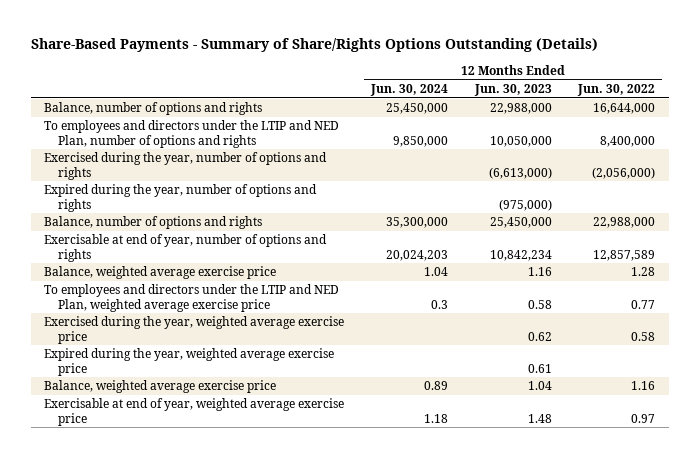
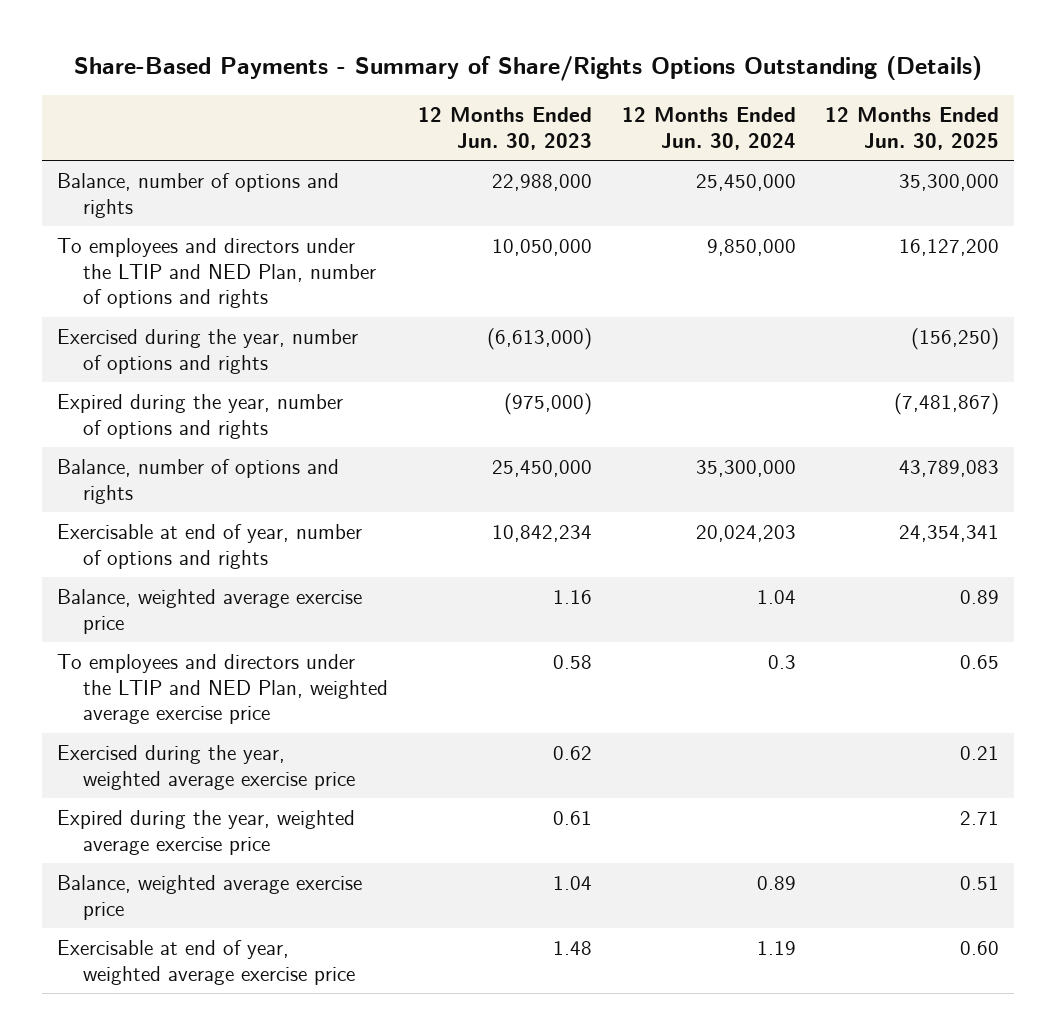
- | 12 Months Ended Jun. 30, 2024 | 12 Months Ended Jun. 30, 2023 | 12 Months Ended Jun. 30, 2022
+ | 12 Months Ended Jun. 30, 2023 | 12 Months Ended Jun. 30, 2024 | 12 Months Ended Jun. 30, 2025
- Exercisable at end of year, weighted average exercise price | 1.18 | 1.48 | 0.97
+ Exercisable at end of year, weighted average exercise price | 1.48 | 1.19 | 0.60

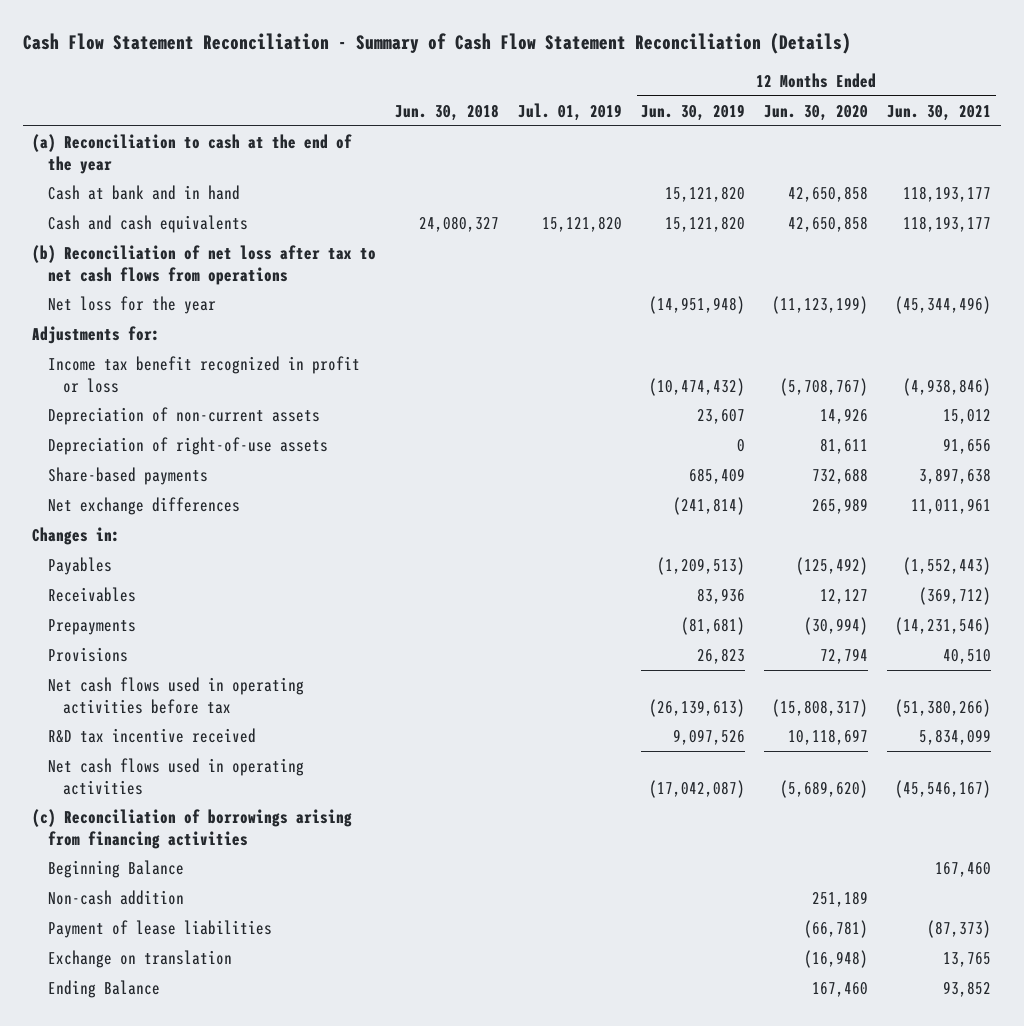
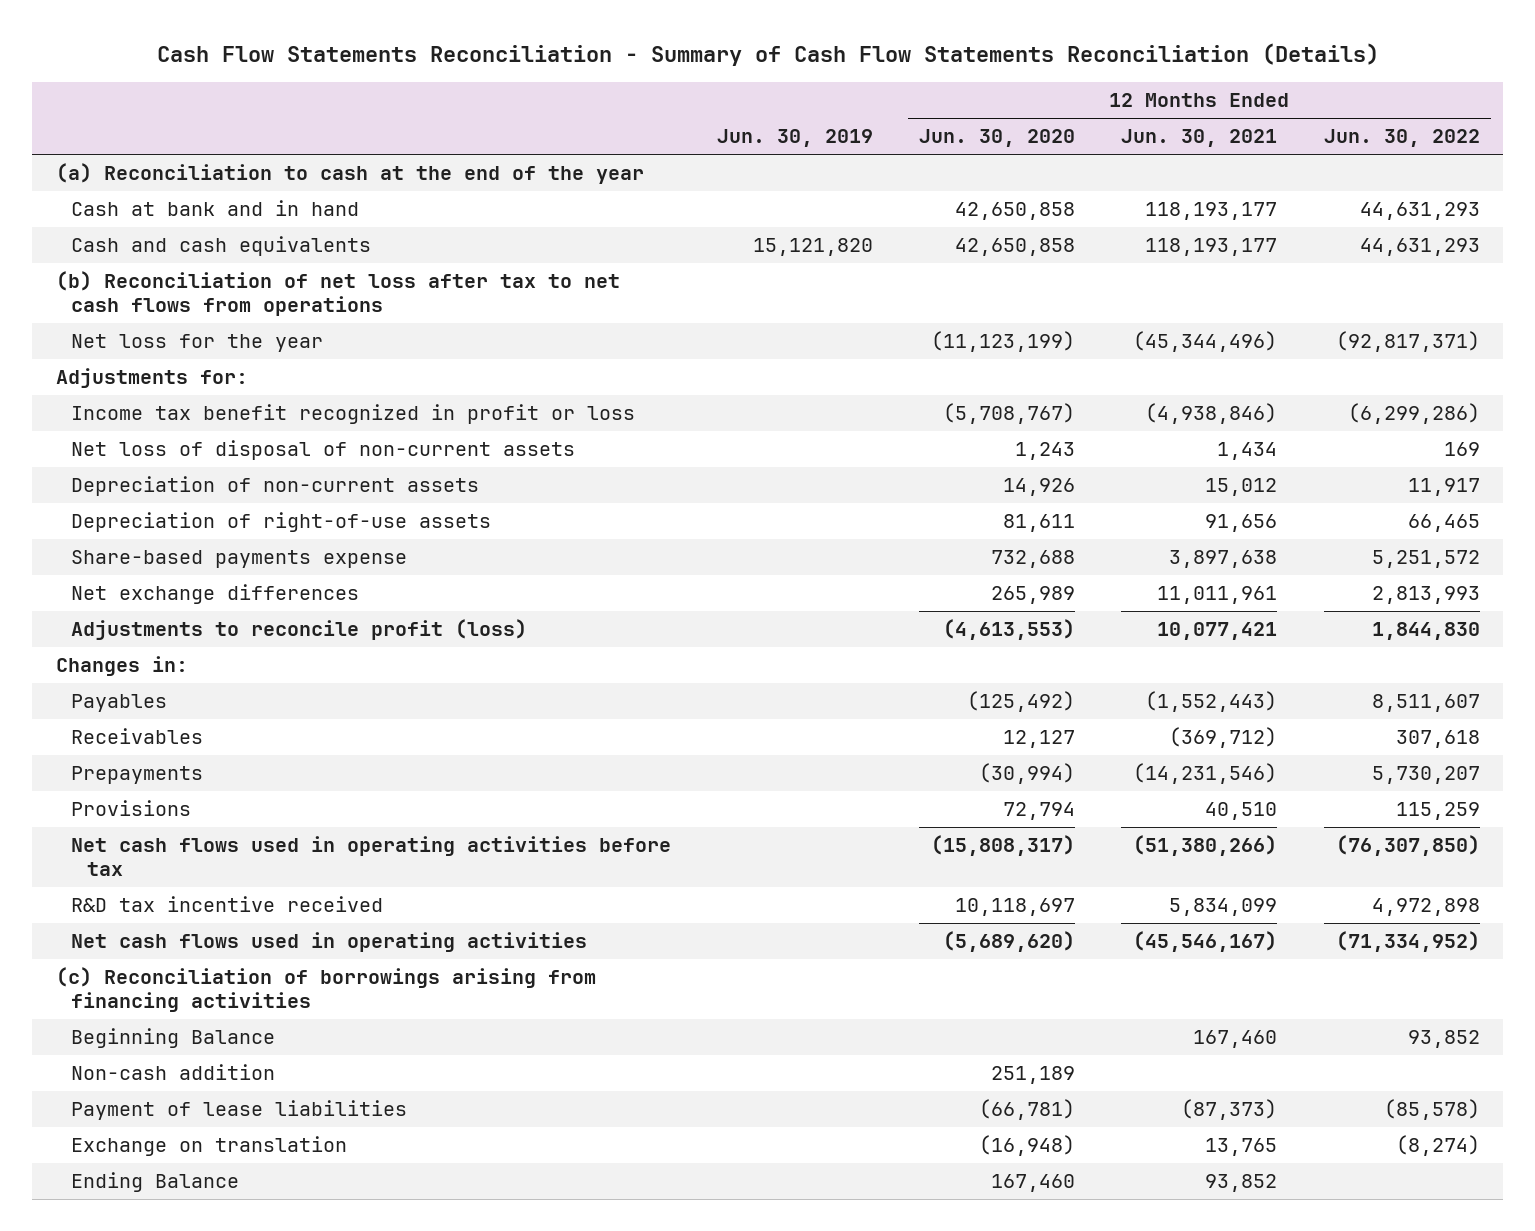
- Cash Flow Statement Reconciliation - Summary of Cash Flow Statement Reconciliation (Details)
+ Cash Flow Statements Reconciliation - Summary of Cash Flow Statements Reconciliation (Details)
- | Jun. 30, 2018 | Jul. 01, 2019 | 12 Months Ended Jun. 30, 2019 | 12 Months Ended Jun. 30, 2020 | 12 Months Ended Jun. 30, 2021
+ | Jun. 30, 2019 | 12 Months Ended Jun. 30, 2020 | 12 Months Ended Jun. 30, 2021 | 12 Months Ended Jun. 30, 2022
+ Net loss of disposal of non-current assets | | 1,243 | 1,434 | 169
- Share-based payments | | | 685,409 | 732,688 | 3,897,638
+ Share-based payments expense | | 732,688 | 3,897,638 | 5,251,572
+ Adjustments to reconcile profit (loss) | | (4,613,553) | 10,077,421 | 1,844,830

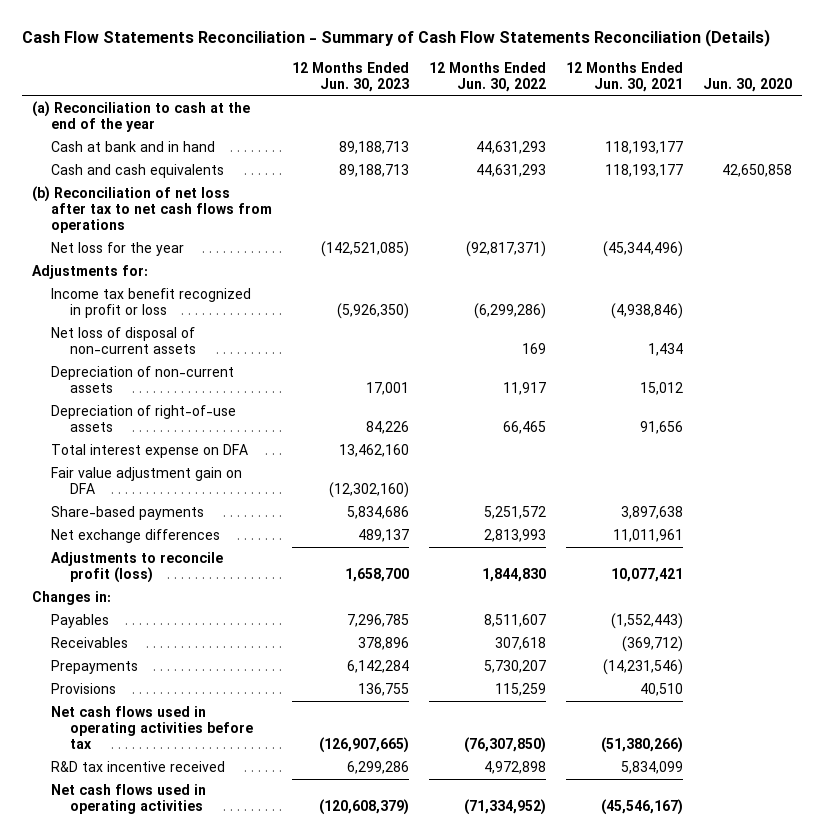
- | Jun. 30, 2019 | 12 Months Ended Jun. 30, 2020 | 12 Months Ended Jun. 30, 2021 | 12 Months Ended Jun. 30, 2022
+ | 12 Months Ended Jun. 30, 2023 | 12 Months Ended Jun. 30, 2022 | 12 Months Ended Jun. 30, 2021 | Jun. 30, 2020
- Share-based payments expense | | 732,688 | 3,897,638 | 5,251,572
+ Total interest expense on DFA | 13,462,160 | | |
+ Fair value adjustment gain on DFA | (12,302,160) | | |
+ Share-based payments | 5,834,686 | 5,251,572 | 3,897,638 |
- (c) Reconciliation of borrowings arising from financing activities
- Beginning Balance | | | 167,460 | 93,852
- Non-cash addition | | 251,189 | |
- Payment of lease liabilities | | (66,781) | (87,373) | (85,578)
- Exchange on translation | | (16,948) | 13,765 | (8,274)
- Ending Balance | | 167,460 | 93,852 |

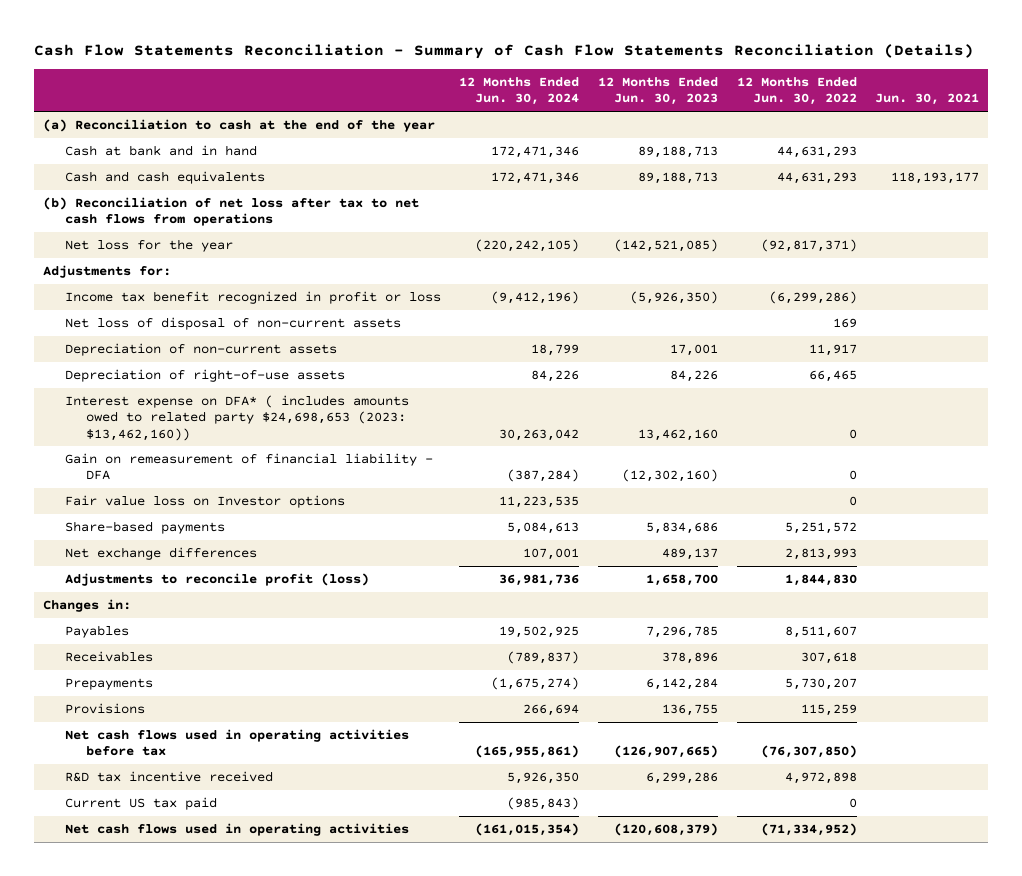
- | 12 Months Ended Jun. 30, 2023 | 12 Months Ended Jun. 30, 2022 | 12 Months Ended Jun. 30, 2021 | Jun. 30, 2020
+ | 12 Months Ended Jun. 30, 2024 | 12 Months Ended Jun. 30, 2023 | 12 Months Ended Jun. 30, 2022 | Jun. 30, 2021
- Total interest expense on DFA | 13,462,160 | | |
- Fair value adjustment gain on DFA | (12,302,160) | | |
+ Interest expense on DFA* ( includes amounts owed to related party $24,698,653 (2023: $13,462,160)) | 30,263,042 | 13,462,160 | 0 |
+ Gain on remeasurement of financial liability - DFA | (387,284) | (12,302,160) | 0 |
+ Fair value loss on Investor options | 11,223,535 | | 0 |
+ Current US tax paid | (985,843) | | 0 |

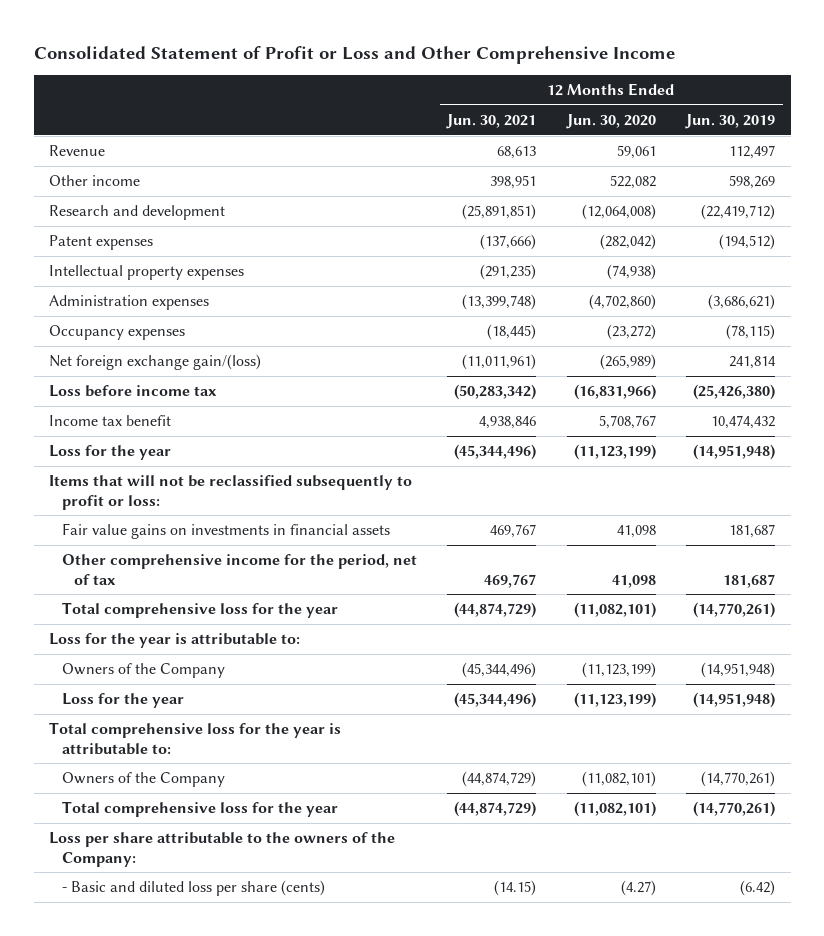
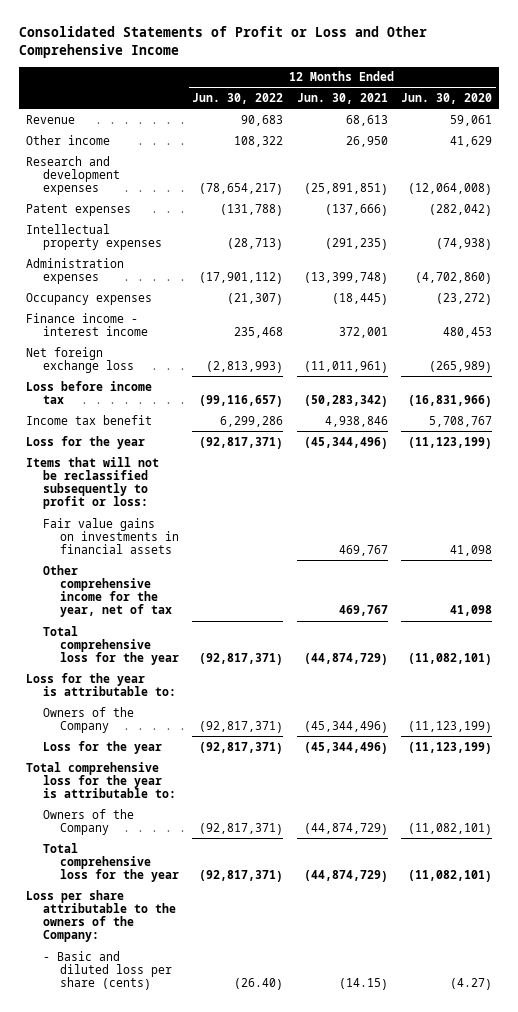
- Consolidated Statement of Profit or Loss and Other Comprehensive Income
+ Consolidated Statements of Profit or Loss and Other Comprehensive Income
- | 12 Months Ended Jun. 30, 2021 | 12 Months Ended Jun. 30, 2020 | 12 Months Ended Jun. 30, 2019
+ | 12 Months Ended Jun. 30, 2022 | 12 Months Ended Jun. 30, 2021 | 12 Months Ended Jun. 30, 2020
- Other income | 398,951 | 522,082 | 598,269
- Research and development | (25,891,851) | (12,064,008) | (22,419,712)
+ Other income | 108,322 | 26,950 | 41,629
+ Research and development expenses | (78,654,217) | (25,891,851) | (12,064,008)
- Net foreign exchange gain/(loss) | (11,011,961) | (265,989) | 241,814
+ Finance income - interest income | 235,468 | 372,001 | 480,453
+ Net foreign exchange loss | (2,813,993) | (11,011,961) | (265,989)
- Other comprehensive income for the period, net of tax | 469,767 | 41,098 | 181,687
+ Other comprehensive income for the year, net of tax | | 469,767 | 41,098

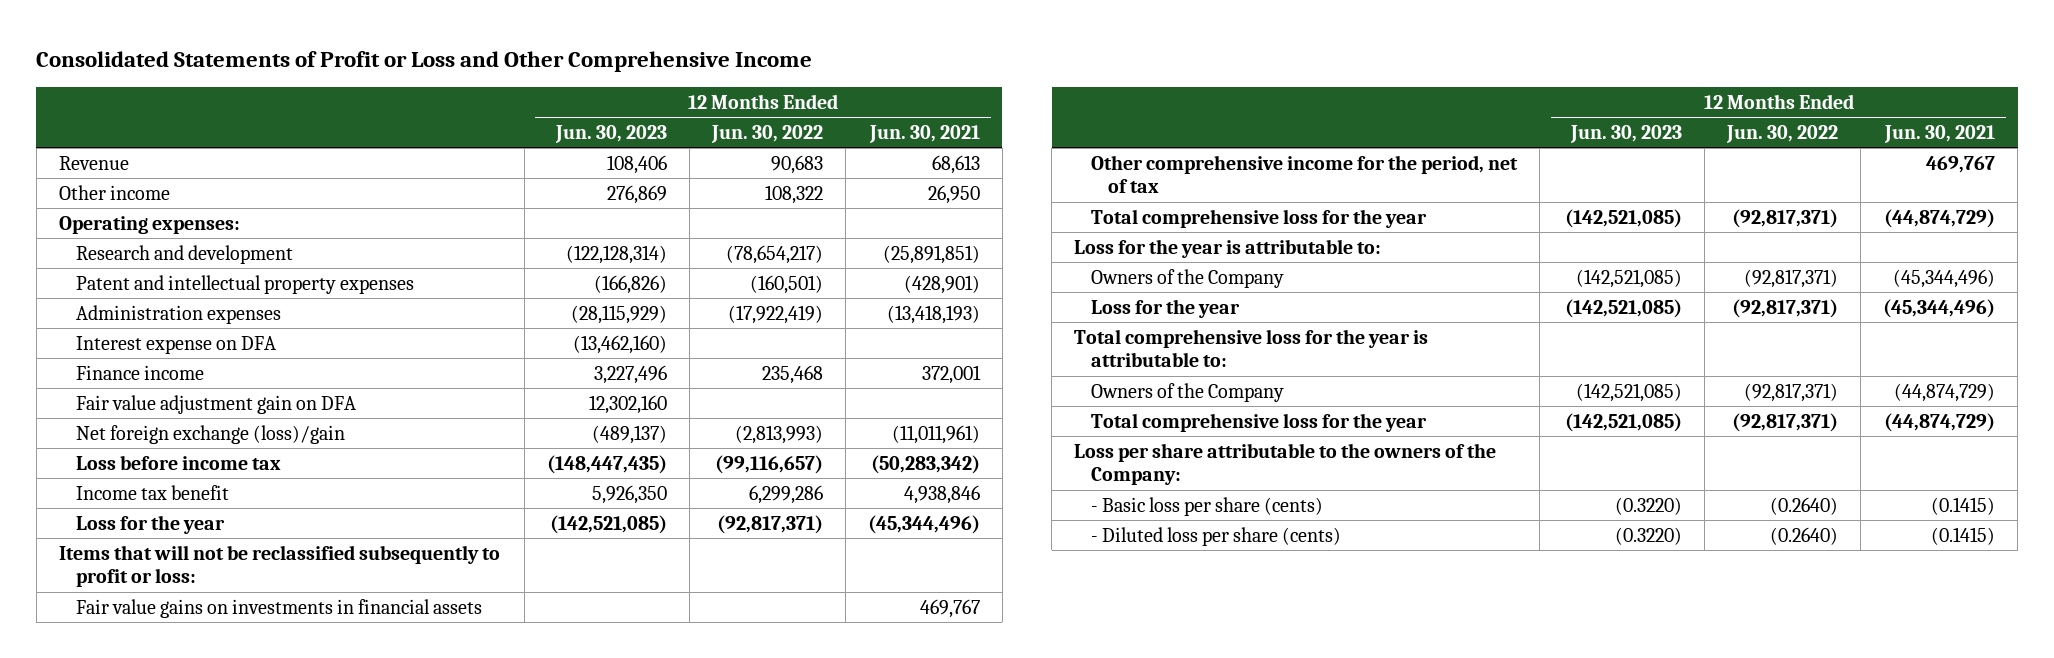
- | 12 Months Ended Jun. 30, 2022 | 12 Months Ended Jun. 30, 2021 | 12 Months Ended Jun. 30, 2020
+ | 12 Months Ended Jun. 30, 2023 | 12 Months Ended Jun. 30, 2022 | 12 Months Ended Jun. 30, 2021
- Research and development expenses | (78,654,217) | (25,891,851) | (12,064,008)
- Patent expenses | (131,788) | (137,666) | (282,042)
- Intellectual property expenses | (28,713) | (291,235) | (74,938)
- Administration expenses | (17,901,112) | (13,399,748) | (4,702,860)
- Occupancy expenses | (21,307) | (18,445) | (23,272)
- Finance income - interest income | 235,468 | 372,001 | 480,453
- Net foreign exchange loss | (2,813,993) | (11,011,961) | (265,989)
+ Operating expenses:
+ Research and development | (122,128,314) | (78,654,217) | (25,891,851)
+ Patent and intellectual property expenses | (166,826) | (160,501) | (428,901)
+ Administration expenses | (28,115,929) | (17,922,419) | (13,418,193)
+ Interest expense on DFA | (13,462,160) | |
+ Finance income | 3,227,496 | 235,468 | 372,001
+ Fair value adjustment gain on DFA | 12,302,160 | |
+ Net foreign exchange (loss)/gain | (489,137) | (2,813,993) | (11,011,961)
- Other comprehensive income for the year, net of tax | | 469,767 | 41,098
+ Other comprehensive income for the period, net of tax | | | 469,767
- - Basic and diluted loss per share (cents) | (26.40) | (14.15) | (4.27)
+ - Basic loss per share (cents) | (0.3220) | (0.2640) | (0.1415)
+ - Diluted loss per share (cents) | (0.3220) | (0.2640) | (0.1415)

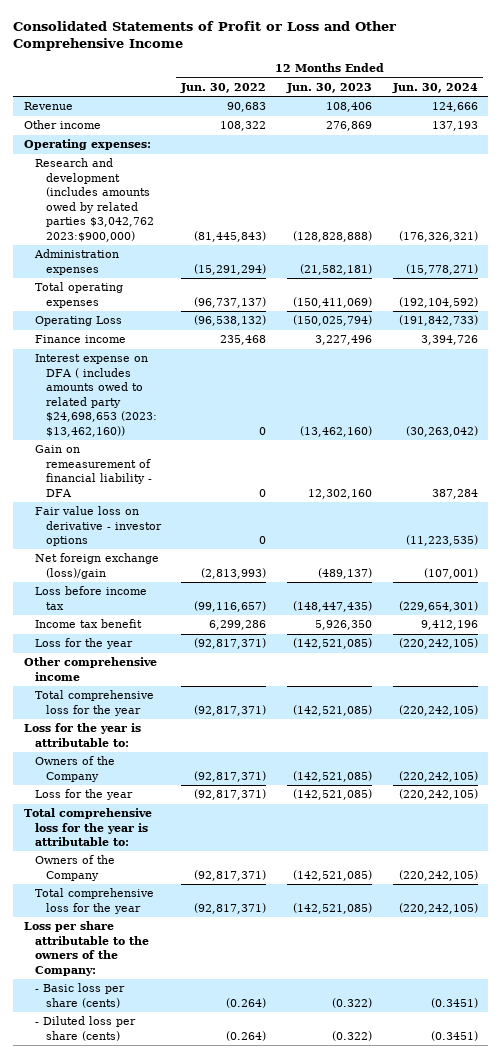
- | 12 Months Ended Jun. 30, 2023 | 12 Months Ended Jun. 30, 2022 | 12 Months Ended Jun. 30, 2021
+ | 12 Months Ended Jun. 30, 2022 | 12 Months Ended Jun. 30, 2023 | 12 Months Ended Jun. 30, 2024
- Research and development | (122,128,314) | (78,654,217) | (25,891,851)
- Patent and intellectual property expenses | (166,826) | (160,501) | (428,901)
- Administration expenses | (28,115,929) | (17,922,419) | (13,418,193)
- Interest expense on DFA | (13,462,160) | |
+ Research and development (includes amounts owed by related parties $3,042,762 2023:$900,000) | (81,445,843) | (128,828,888) | (176,326,321)
+ Administration expenses | (15,291,294) | (21,582,181) | (15,778,271)
+ Total operating expenses | (96,737,137) | (150,411,069) | (192,104,592)
+ Operating Loss | (96,538,132) | (150,025,794) | (191,842,733)
- Fair value adjustment gain on DFA | 12,302,160 | |
+ Interest expense on DFA ( includes amounts owed to related party $24,698,653 (2023: $13,462,160)) | 0 | (13,462,160) | (30,263,042)
+ Gain on remeasurement of financial liability - DFA | 0 | 12,302,160 | 387,284
+ Fair value loss on derivative - investor options | 0 | | (11,223,535)
- Items that will not be reclassified subsequently to profit or loss:
- Fair value gains on investments in financial assets | | | 469,767
- Other comprehensive income for the period, net of tax | | | 469,767
+ Other comprehensive income
- - Basic loss per share (cents) | (0.3220) | (0.2640) | (0.1415)
- - Diluted loss per share (cents) | (0.3220) | (0.2640) | (0.1415)
+ - Basic loss per share (cents) | (0.264) | (0.322) | (0.3451)
+ - Diluted loss per share (cents) | (0.264) | (0.322) | (0.3451)

